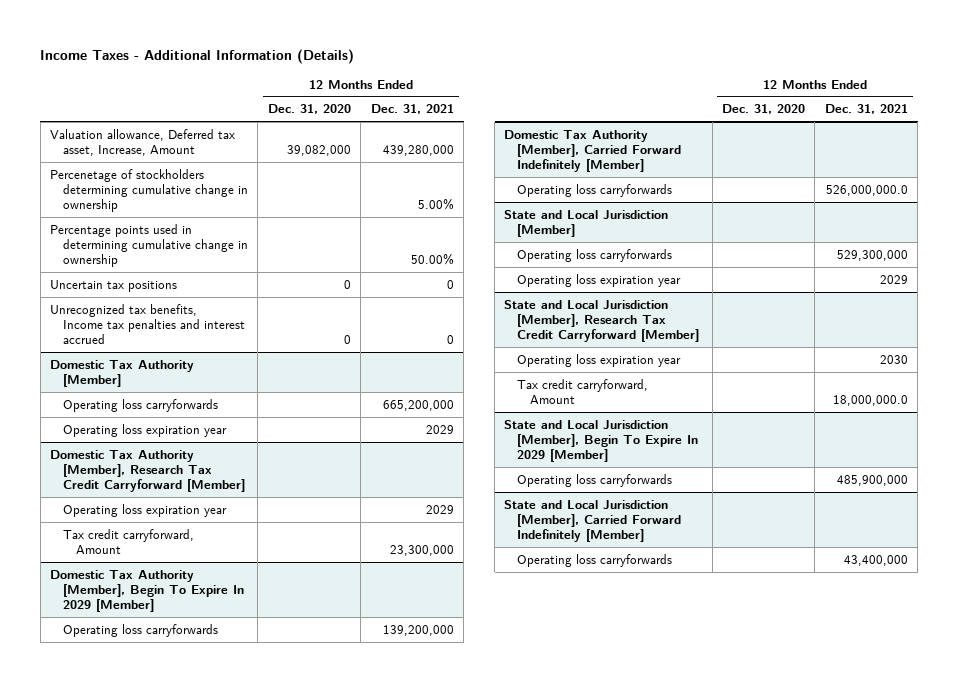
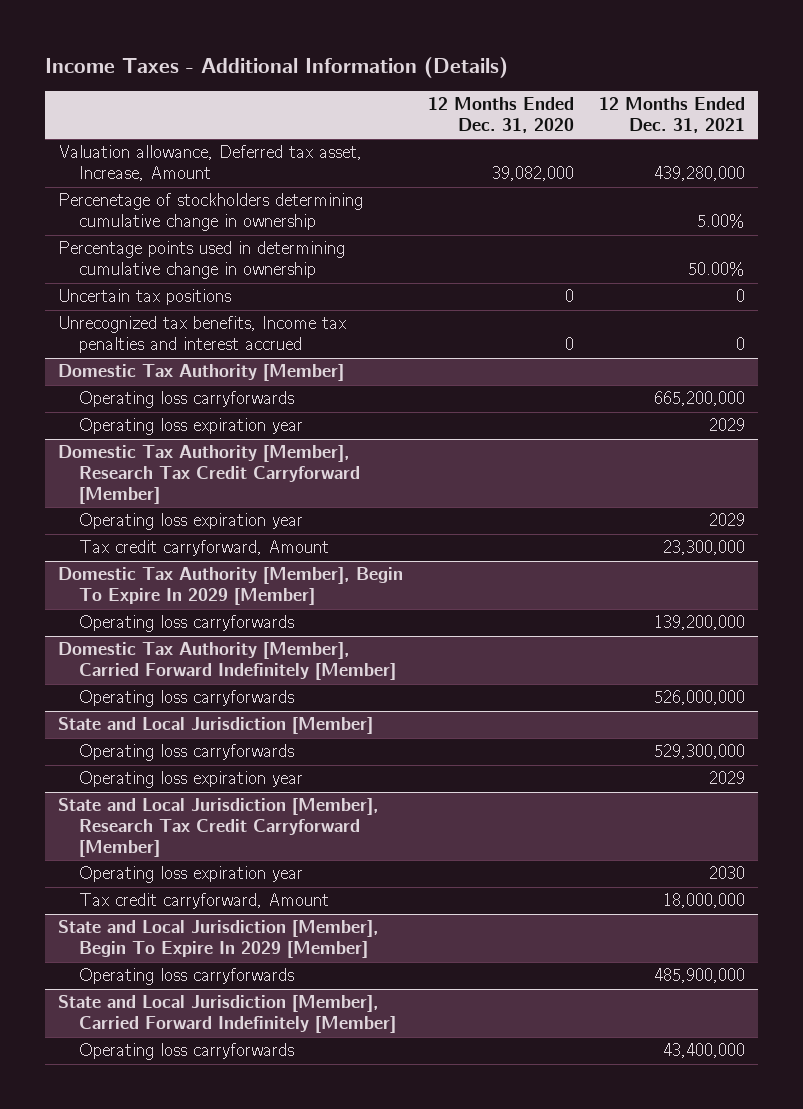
@ Domestic Tax Authority [Member], Carried Forward Indefinitely [Member]
- Operating loss carryforwards | | 526,000,000.0
+ Operating loss carryforwards | | 526,000,000
@ State and Local Jurisdiction [Member], Research Tax Credit Carryforward [Member]
- Tax credit carryforward, Amount | | 18,000,000.0
+ Tax credit carryforward, Amount | | 18,000,000

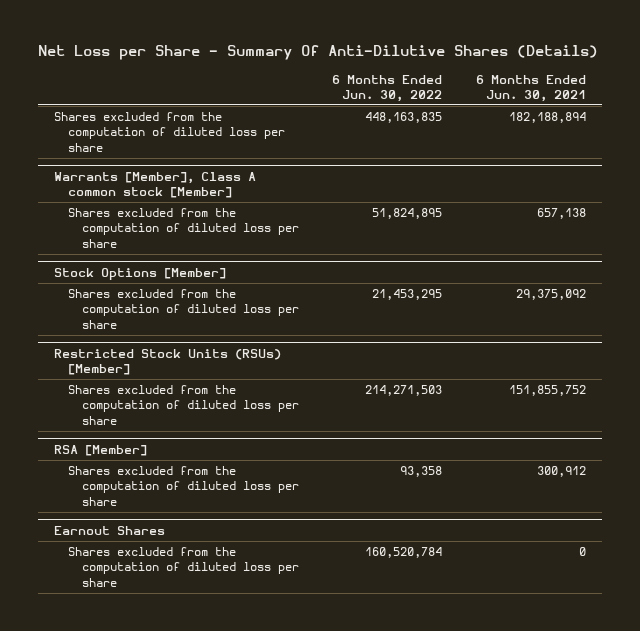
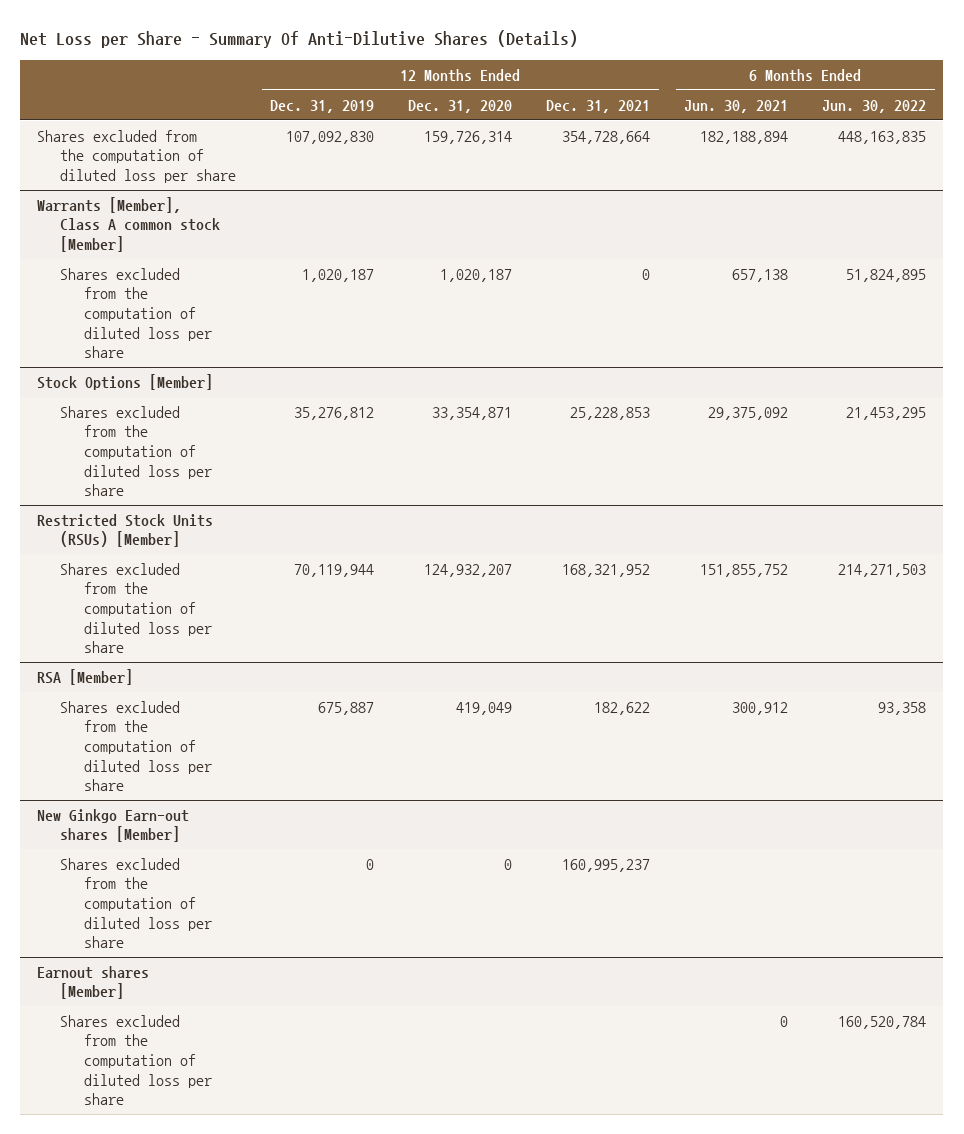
- | 6 Months Ended Jun. 30, 2022 | 6 Months Ended Jun. 30, 2021
+ | 12 Months Ended Dec. 31, 2019 | 12 Months Ended Dec. 31, 2020 | 12 Months Ended Dec. 31, 2021 | 6 Months Ended Jun. 30, 2021 | 6 Months Ended Jun. 30, 2022
- Earnout Shares
+ New Ginkgo Earn-out shares [Member]
+ Shares excluded from the computation of diluted loss per share | 0 | 0 | 160,995,237 | |
+ Earnout shares [Member]

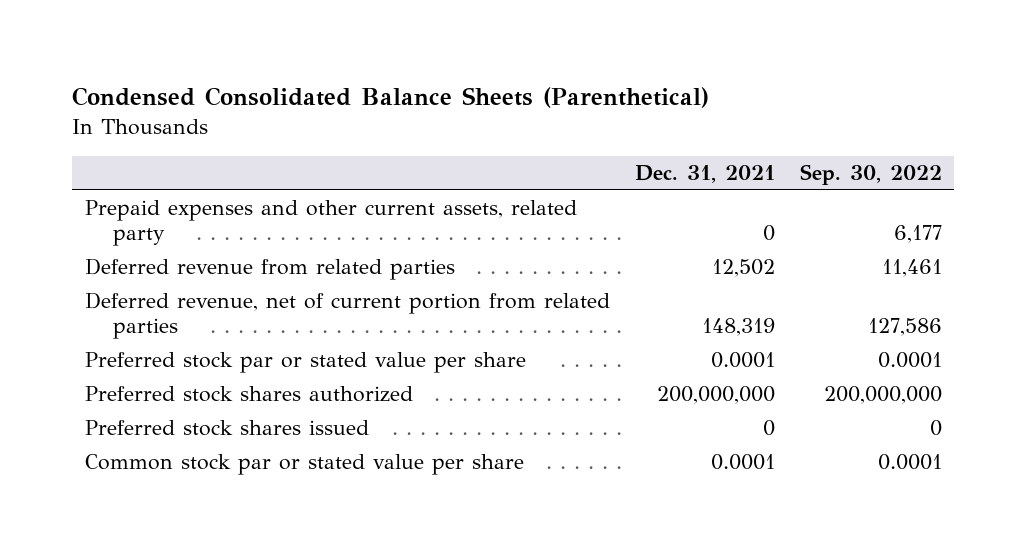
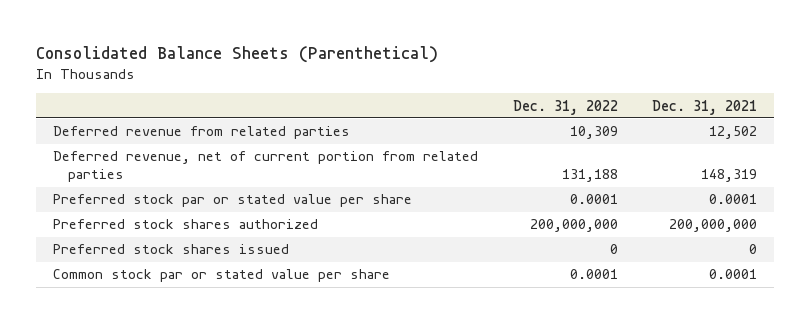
- Condensed Consolidated Balance Sheets (Parenthetical)
+ Consolidated Balance Sheets (Parenthetical)
- | Dec. 31, 2021 | Sep. 30, 2022
+ | Dec. 31, 2022 | Dec. 31, 2021
- Prepaid expenses and other current assets, related party | 0 | 6,177

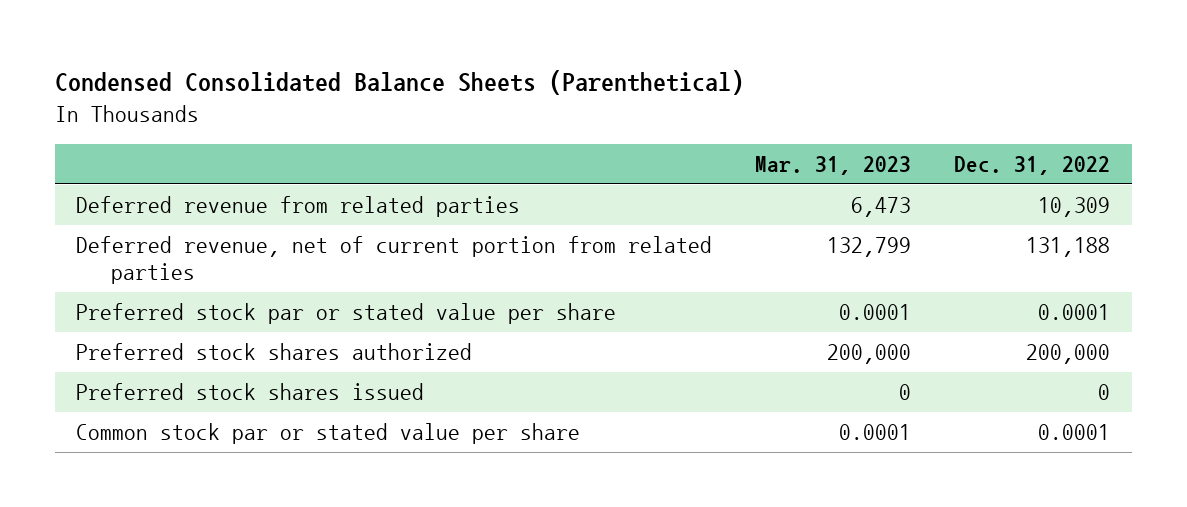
- Consolidated Balance Sheets (Parenthetical)
+ Condensed Consolidated Balance Sheets (Parenthetical)
- | Dec. 31, 2022 | Dec. 31, 2021
+ | Mar. 31, 2023 | Dec. 31, 2022
- Preferred stock shares authorized | 200,000,000 | 200,000,000
+ Preferred stock shares authorized | 200,000 | 200,000

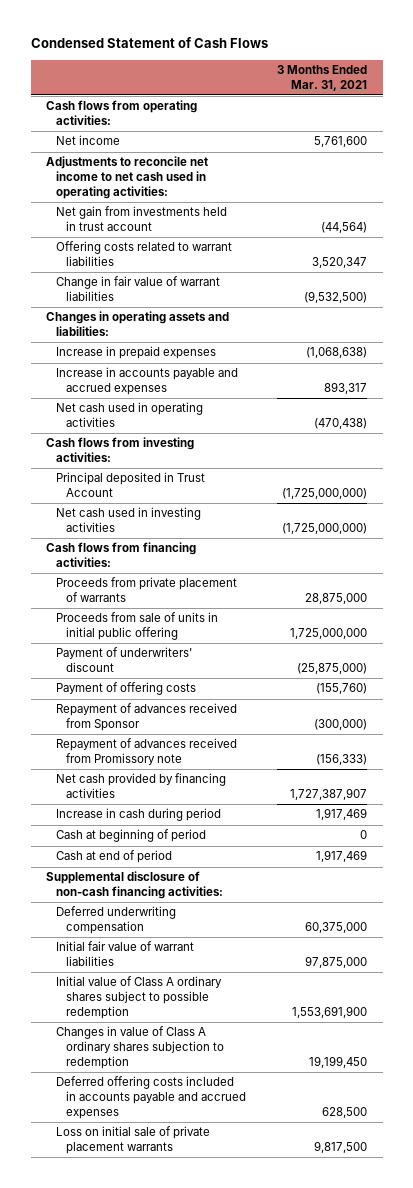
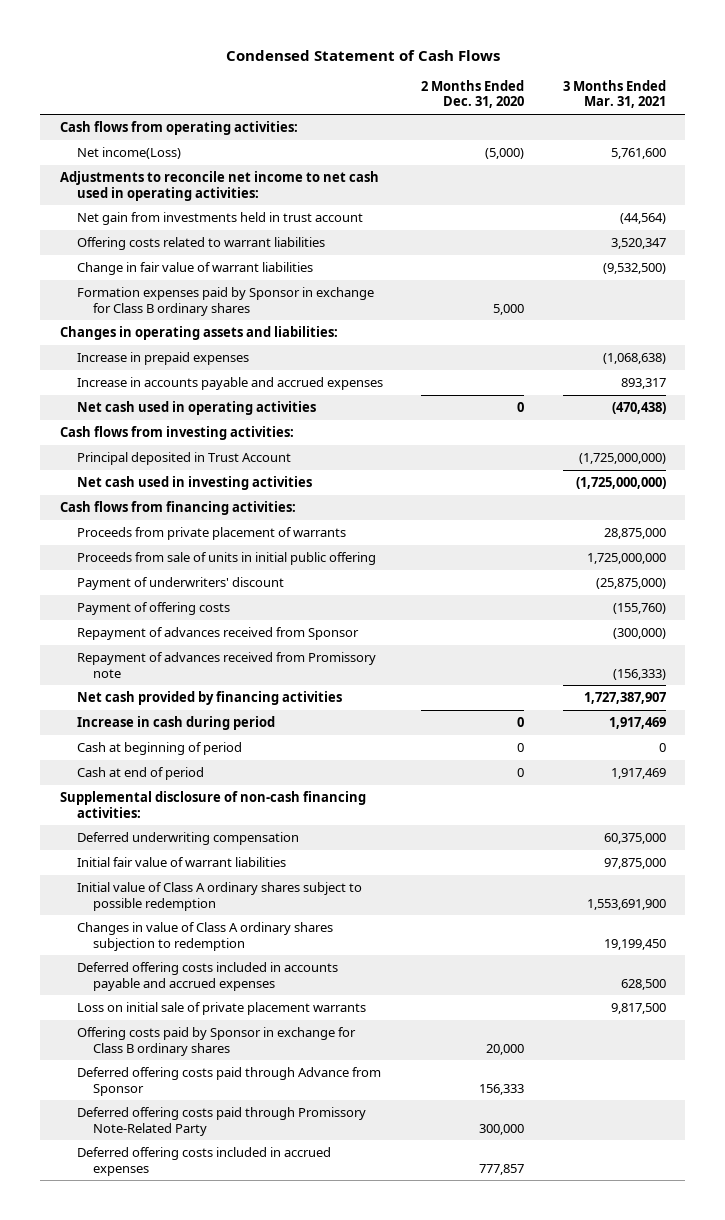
- | 3 Months Ended Mar. 31, 2021
+ | 2 Months Ended Dec. 31, 2020 | 3 Months Ended Mar. 31, 2021
- Net income | 5,761,600
+ Net income(Loss) | (5,000) | 5,761,600
+ Formation expenses paid by Sponsor in exchange for Class B ordinary shares | 5,000 |
+ Offering costs paid by Sponsor in exchange for Class B ordinary shares | 20,000 |
+ Deferred offering costs paid through Advance from Sponsor | 156,333 |
+ Deferred offering costs paid through Promissory Note-Related Party | 300,000 |
+ Deferred offering costs included in accrued expenses | 777,857 |

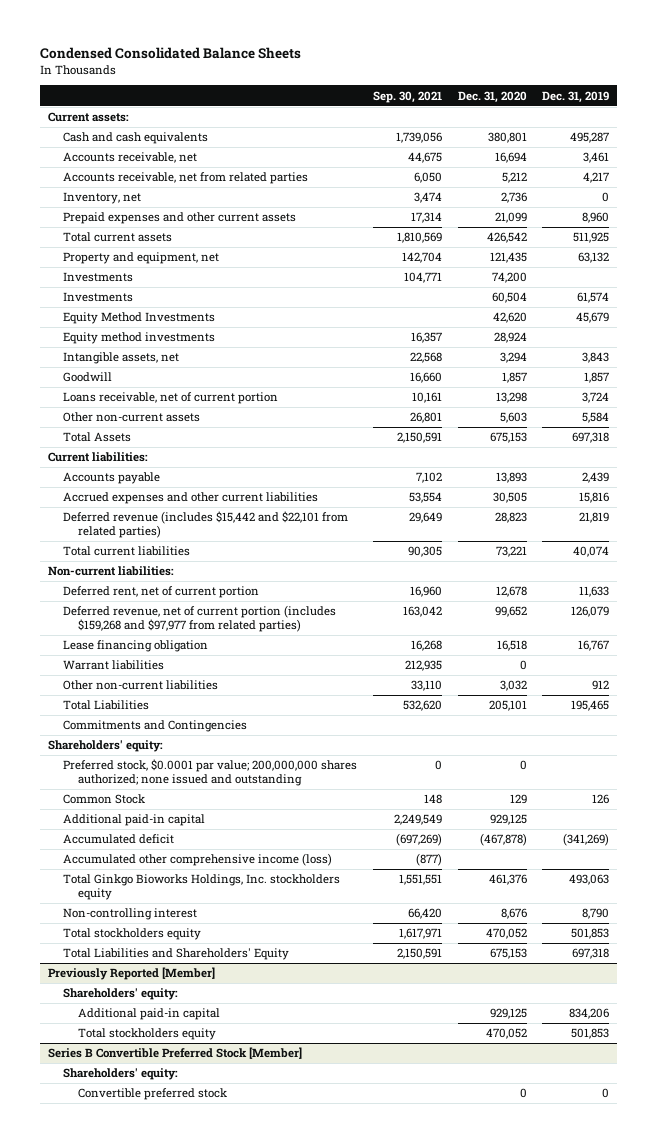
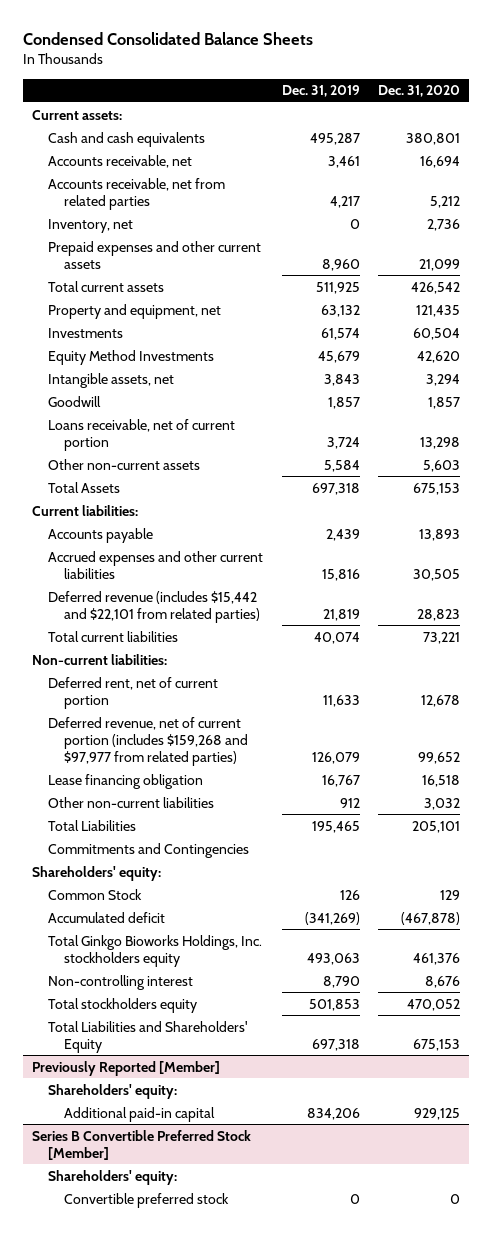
- | Sep. 30, 2021 | Dec. 31, 2020 | Dec. 31, 2019
+ | Dec. 31, 2019 | Dec. 31, 2020
- Investments | 104,771 | 74,200 |
- Equity method investments | 16,357 | 28,924 |
- Warrant liabilities | 212,935 | 0 |
- Preferred stock, $0.0001 par value; 200,000,000 shares authorized; none issued and outstanding | 0 | 0 |
- Additional paid-in capital | 2,249,549 | 929,125 |
- Accumulated other comprehensive income (loss) | (877) | |
@ Previously Reported [Member]
- Total stockholders equity | | 470,052 | 501,853

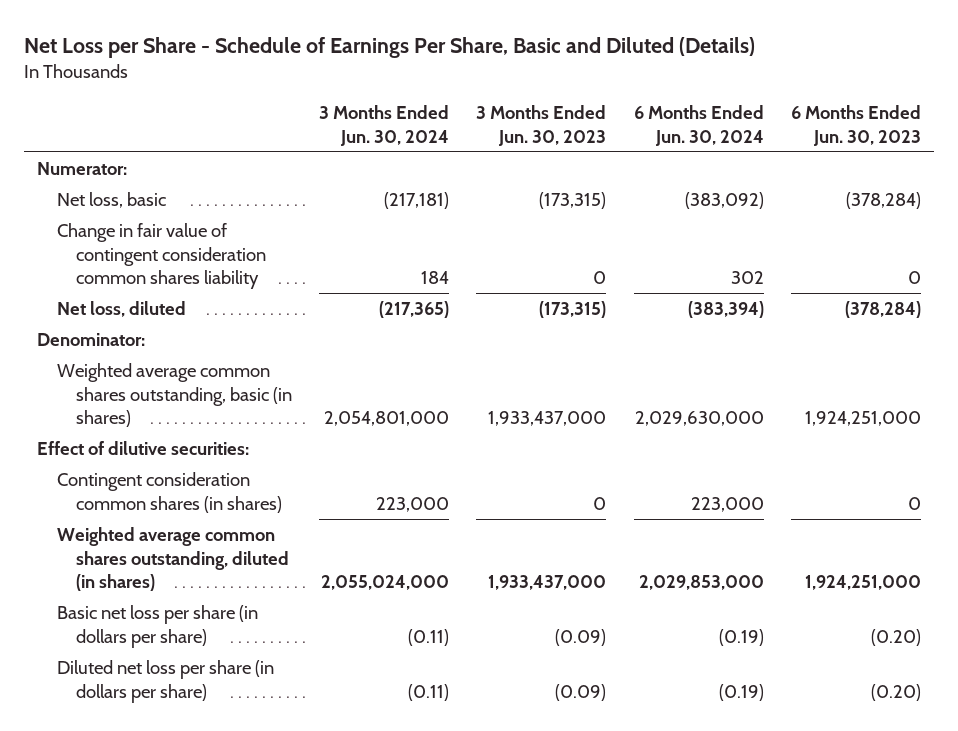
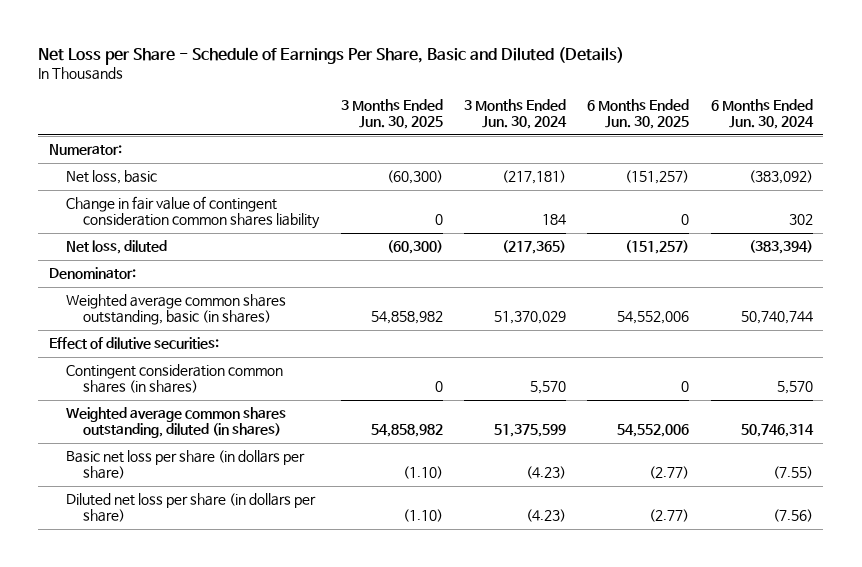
- | 3 Months Ended Jun. 30, 2024 | 3 Months Ended Jun. 30, 2023 | 6 Months Ended Jun. 30, 2024 | 6 Months Ended Jun. 30, 2023
+ | 3 Months Ended Jun. 30, 2025 | 3 Months Ended Jun. 30, 2024 | 6 Months Ended Jun. 30, 2025 | 6 Months Ended Jun. 30, 2024
- Weighted average common shares outstanding, basic (in shares) | 2,054,801,000 | 1,933,437,000 | 2,029,630,000 | 1,924,251,000
+ Weighted average common shares outstanding, basic (in shares) | 54,858,982 | 51,370,029 | 54,552,006 | 50,740,744
- Contingent consideration common shares (in shares) | 223,000 | 0 | 223,000 | 0
- Weighted average common shares outstanding, diluted (in shares) | 2,055,024,000 | 1,933,437,000 | 2,029,853,000 | 1,924,251,000
- Basic net loss per share (in dollars per share) | (0.11) | (0.09) | (0.19) | (0.20)
- Diluted net loss per share (in dollars per share) | (0.11) | (0.09) | (0.19) | (0.20)
+ Contingent consideration common shares (in shares) | 0 | 5,570 | 0 | 5,570
+ Weighted average common shares outstanding, diluted (in shares) | 54,858,982 | 51,375,599 | 54,552,006 | 50,746,314
+ Basic net loss per share (in dollars per share) | (1.10) | (4.23) | (2.77) | (7.55)
+ Diluted net loss per share (in dollars per share) | (1.10) | (4.23) | (2.77) | (7.56)

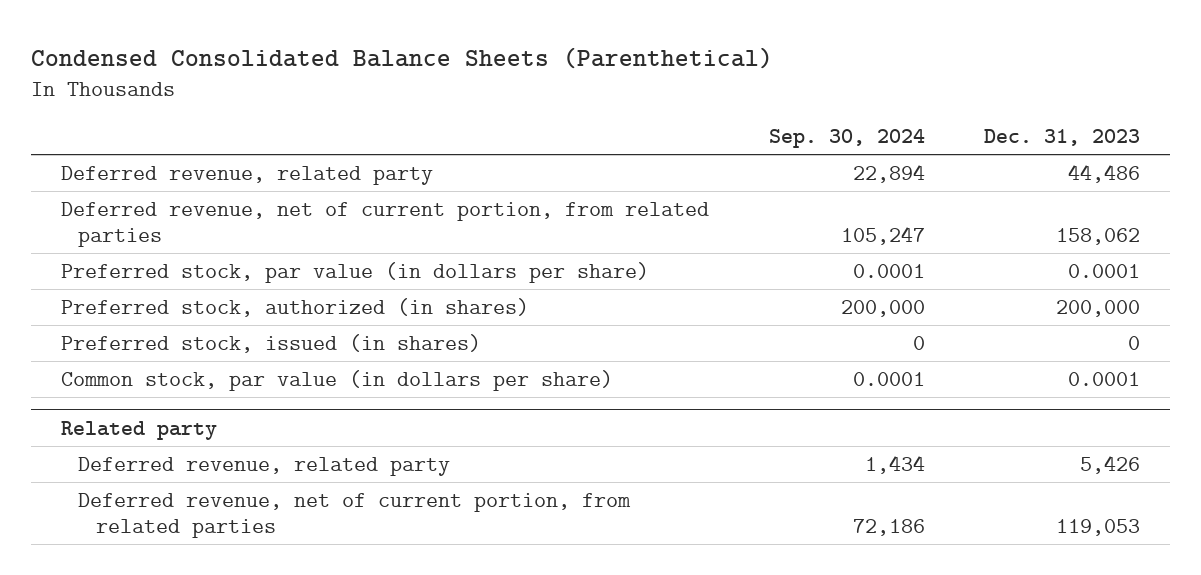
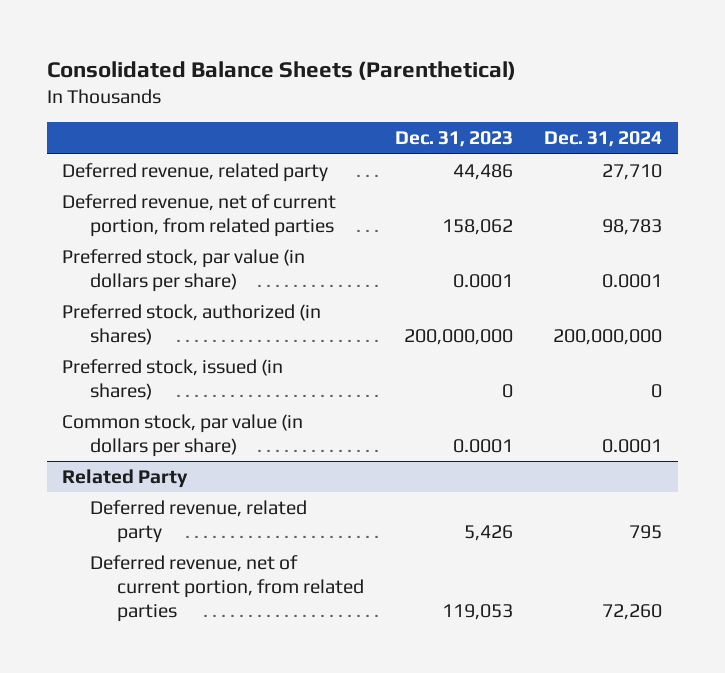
- Condensed Consolidated Balance Sheets (Parenthetical)
+ Consolidated Balance Sheets (Parenthetical)
- | Sep. 30, 2024 | Dec. 31, 2023
+ | Dec. 31, 2023 | Dec. 31, 2024
- Preferred stock, authorized (in shares) | 200,000 | 200,000
+ Preferred stock, authorized (in shares) | 200,000,000 | 200,000,000
- Related party
+ Related Party

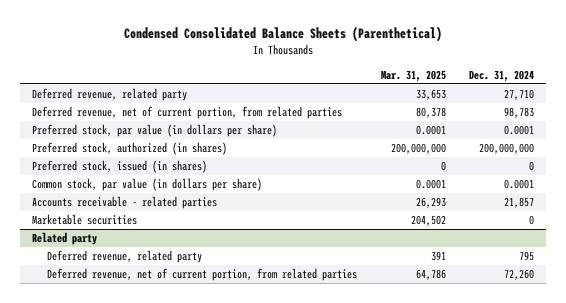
- Consolidated Balance Sheets (Parenthetical)
+ Condensed Consolidated Balance Sheets (Parenthetical)
- | Dec. 31, 2023 | Dec. 31, 2024
+ | Mar. 31, 2025 | Dec. 31, 2024
- Related Party
+ Accounts receivable - related parties | 26,293 | 21,857
+ Marketable securities | 204,502 | 0
+ Related party

